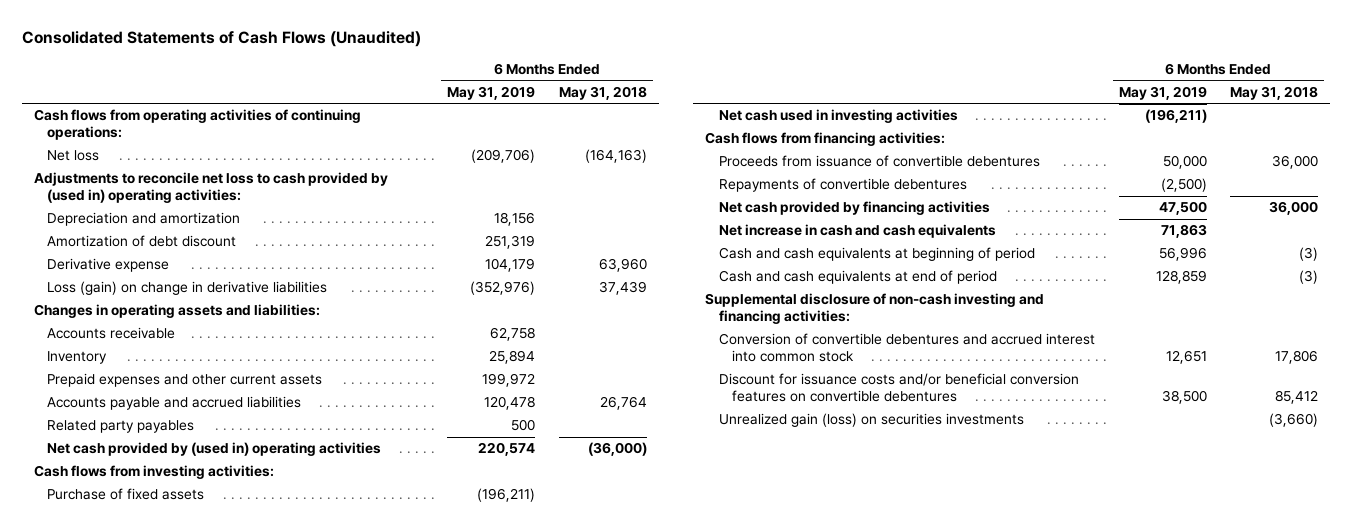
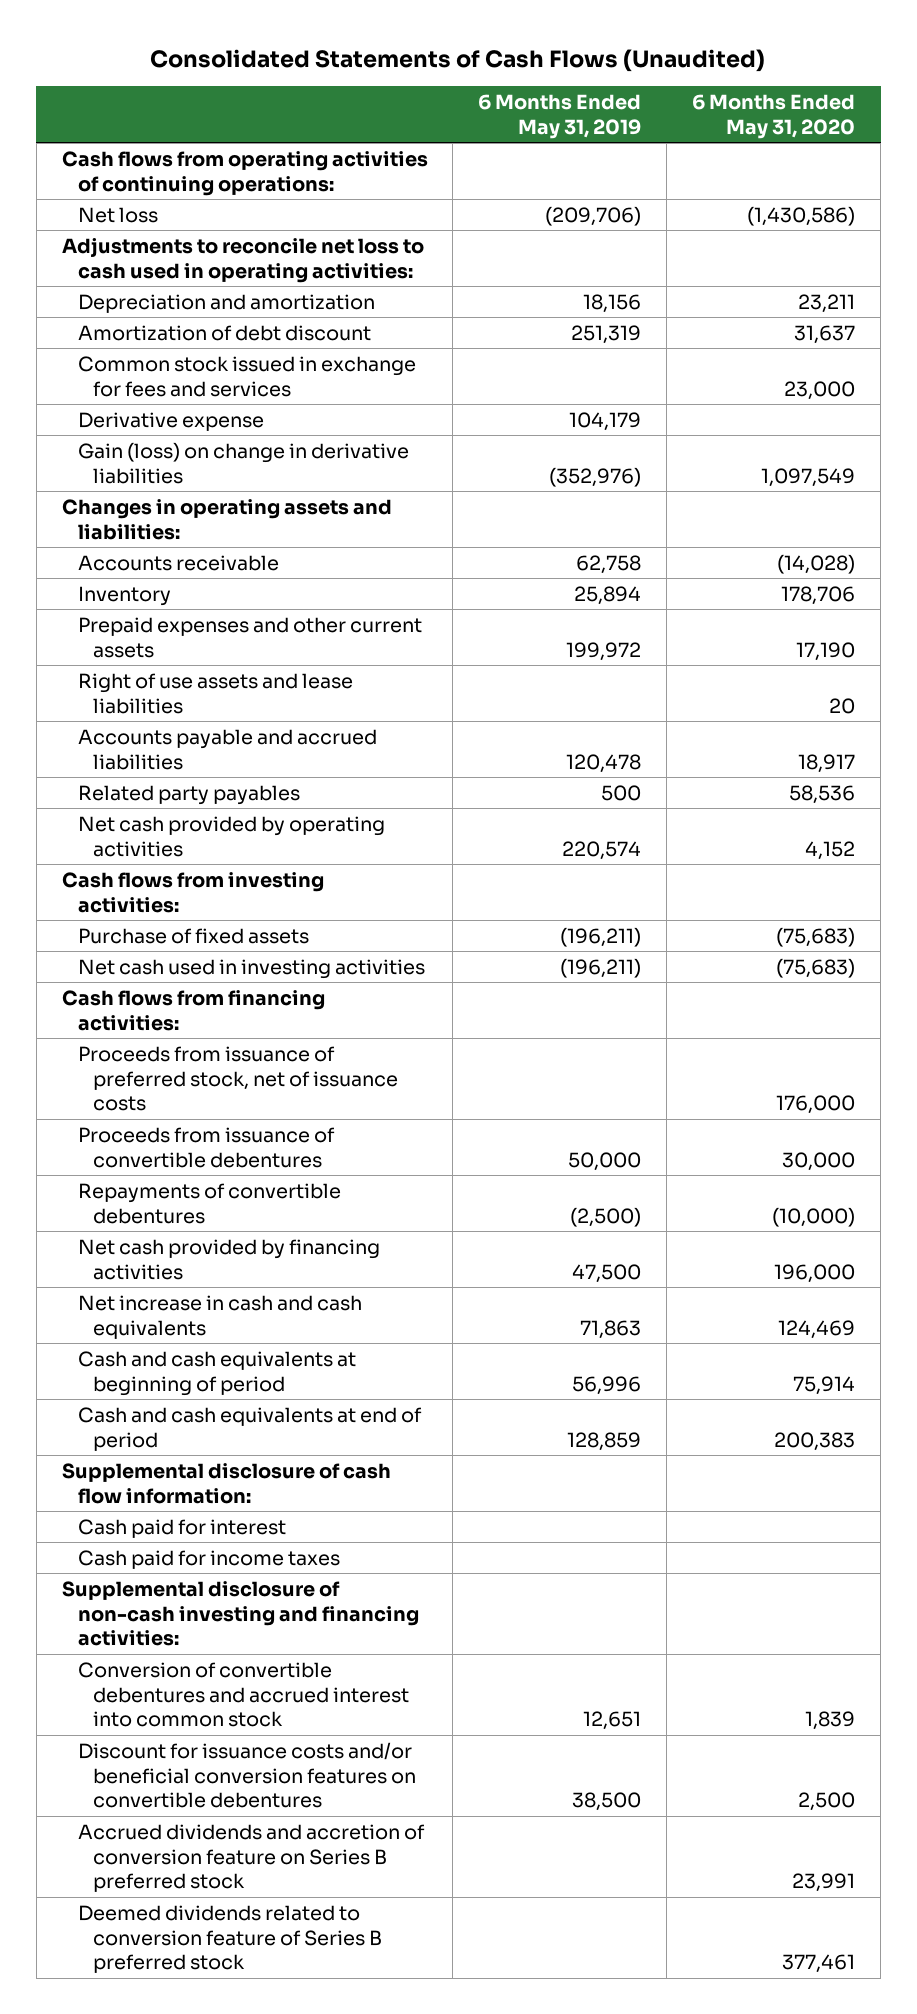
- | 6 Months Ended May 31, 2019 | 6 Months Ended May 31, 2018
+ | 6 Months Ended May 31, 2019 | 6 Months Ended May 31, 2020
- Adjustments to reconcile net loss to cash provided by (used in) operating activities:
+ Adjustments to reconcile net loss to cash used in operating activities:
+ Common stock issued in exchange for fees and services | | 23,000
- Loss (gain) on change in derivative liabilities | (352,976) | 37,439
+ Gain (loss) on change in derivative liabilities | (352,976) | 1,097,549
+ Right of use assets and lease liabilities | | 20
- Net cash provided by (used in) operating activities | 220,574 | (36,000)
+ Net cash provided by operating activities | 220,574 | 4,152
+ Proceeds from issuance of preferred stock, net of issuance costs | | 176,000
+ Supplemental disclosure of cash flow information:
+ Cash paid for interest
+ Cash paid for income taxes
- Unrealized gain (loss) on securities investments | | (3,660)
+ Accrued dividends and accretion of conversion feature on Series B preferred stock | | 23,991
+ Deemed dividends related to conversion feature of Series B preferred stock | | 377,461

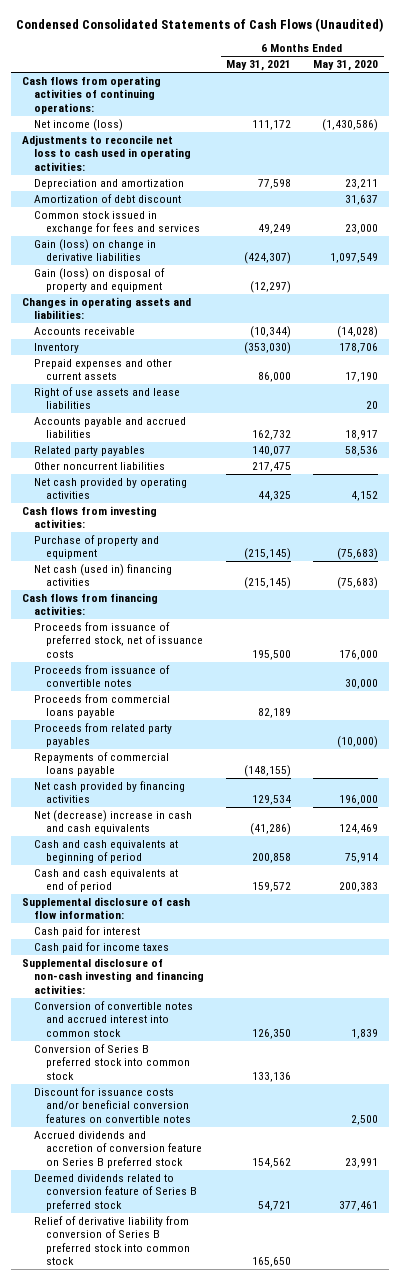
- Consolidated Statements of Cash Flows (Unaudited)
+ Condensed Consolidated Statements of Cash Flows (Unaudited)
- | 6 Months Ended May 31, 2019 | 6 Months Ended May 31, 2020
+ | 6 Months Ended May 31, 2021 | 6 Months Ended May 31, 2020
- Net loss | (209,706) | (1,430,586)
+ Net income (loss) | 111,172 | (1,430,586)
- Derivative expense | 104,179 |
+ Gain (loss) on disposal of property and equipment | (12,297) |
+ Other noncurrent liabilities | 217,475 |
- Purchase of fixed assets | (196,211) | (75,683)
- Net cash used in investing activities | (196,211) | (75,683)
+ Purchase of property and equipment | (215,145) | (75,683)
+ Net cash (used in) financing activities | (215,145) | (75,683)
- Proceeds from issuance of convertible debentures | 50,000 | 30,000
- Repayments of convertible debentures | (2,500) | (10,000)
+ Proceeds from issuance of convertible notes | | 30,000
+ Proceeds from commercial loans payable | 82,189 |
+ Proceeds from related party payables | | (10,000)
+ Repayments of commercial loans payable | (148,155) |
- Net increase in cash and cash equivalents | 71,863 | 124,469
+ Net (decrease) increase in cash and cash equivalents | (41,286) | 124,469
- Conversion of convertible debentures and accrued interest into common stock | 12,651 | 1,839
- Discount for issuance costs and/or beneficial conversion features on convertible debentures | 38,500 | 2,500
+ Conversion of convertible notes and accrued interest into common stock | 126,350 | 1,839
+ Conversion of Series B preferred stock into common stock | 133,136 |
+ Discount for issuance costs and/or beneficial conversion features on convertible notes | | 2,500
+ Relief of derivative liability from conversion of Series B preferred stock into common stock | 165,650 |

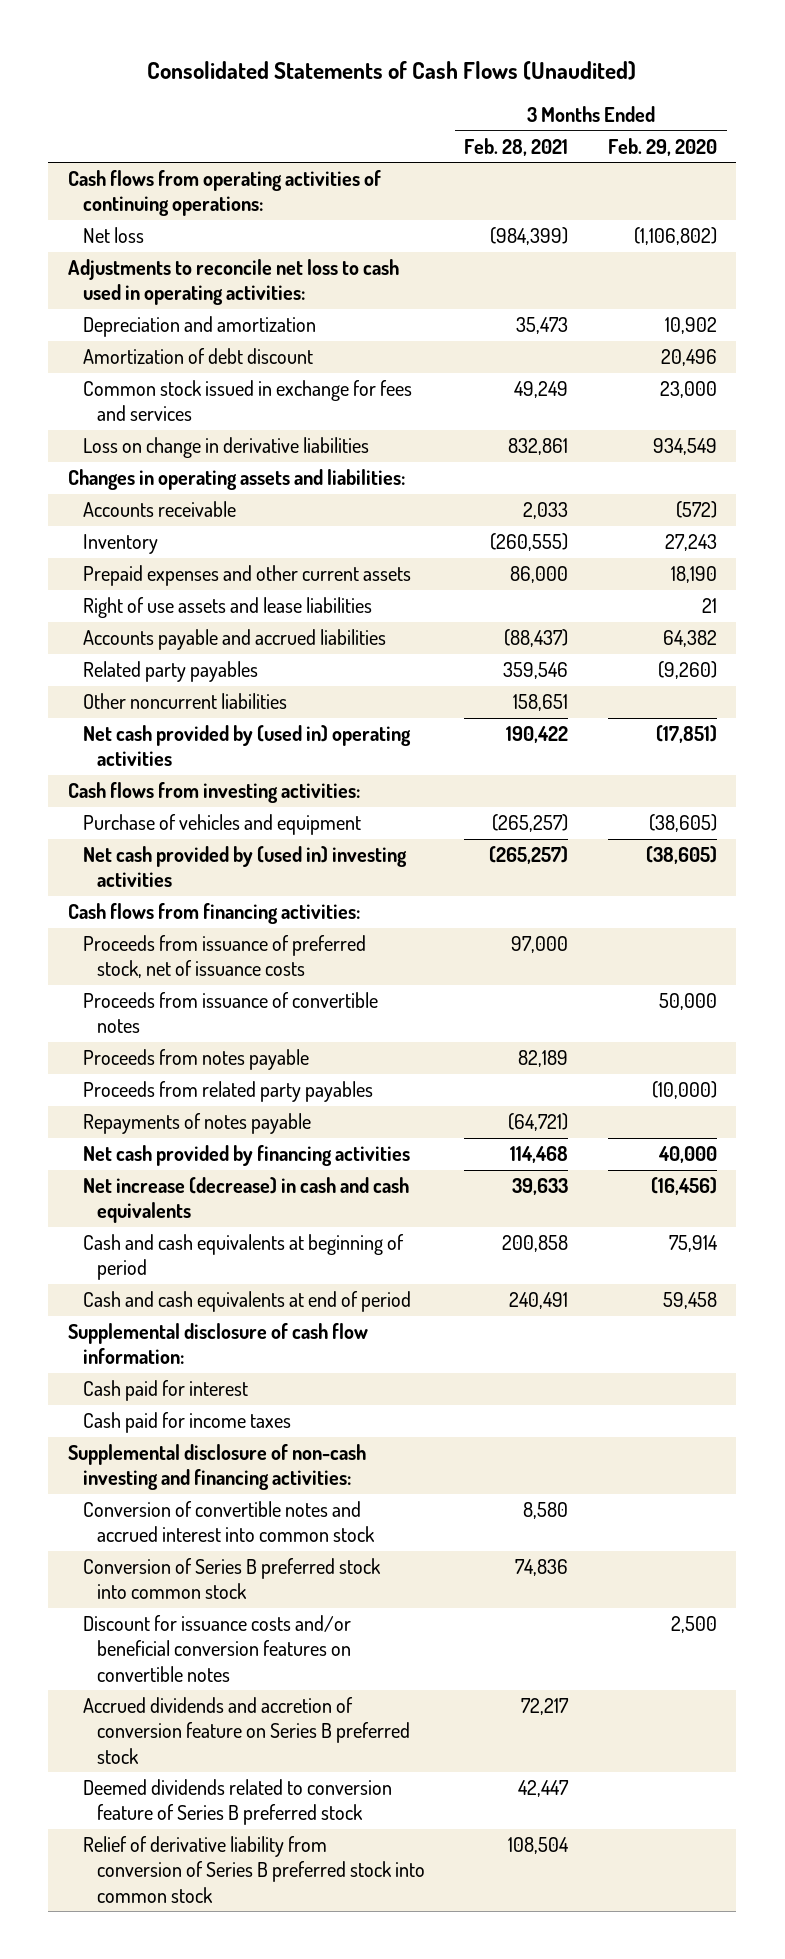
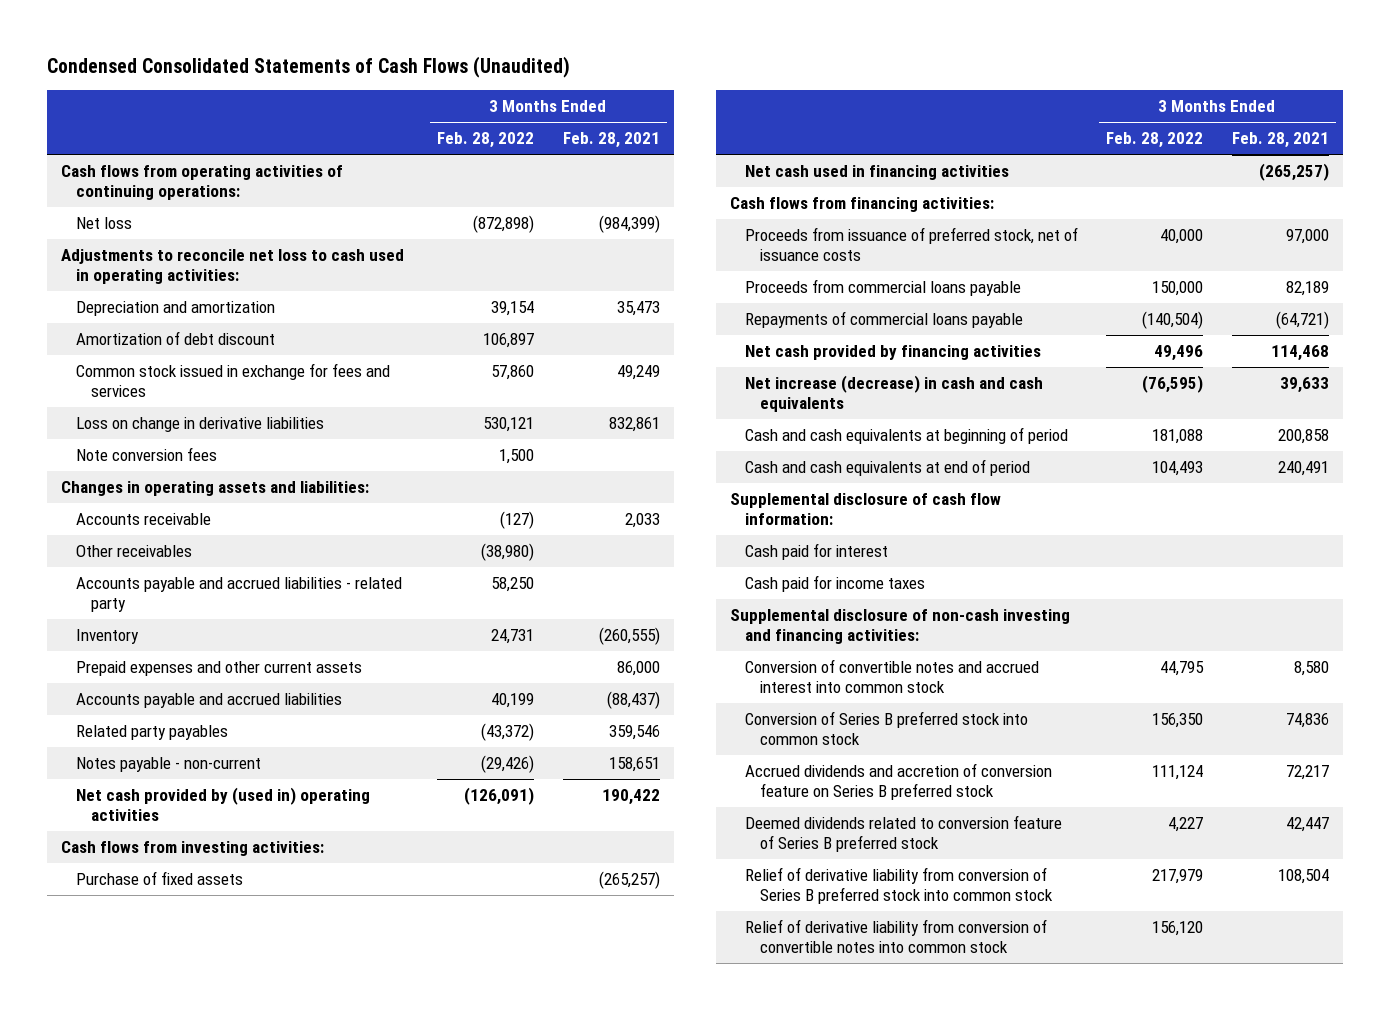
- Consolidated Statements of Cash Flows (Unaudited)
+ Condensed Consolidated Statements of Cash Flows (Unaudited)
- | 3 Months Ended Feb. 28, 2021 | 3 Months Ended Feb. 29, 2020
+ | 3 Months Ended Feb. 28, 2022 | 3 Months Ended Feb. 28, 2021
+ Note conversion fees | 1,500 |
+ Other receivables | (38,980) |
+ Accounts payable and accrued liabilities - related party | 58,250 |
- Right of use assets and lease liabilities | | 21
- Other noncurrent liabilities | 158,651 |
+ Notes payable - non-current | (29,426) | 158,651
- Purchase of vehicles and equipment | (265,257) | (38,605)
- Net cash provided by (used in) investing activities | (265,257) | (38,605)
+ Purchase of fixed assets | | (265,257)
+ Net cash used in financing activities | | (265,257)
- Proceeds from issuance of convertible notes | | 50,000
- Proceeds from notes payable | 82,189 |
- Proceeds from related party payables | | (10,000)
- Repayments of notes payable | (64,721) |
+ Proceeds from commercial loans payable | 150,000 | 82,189
+ Repayments of commercial loans payable | (140,504) | (64,721)
- Discount for issuance costs and/or beneficial conversion features on convertible notes | | 2,500
+ Relief of derivative liability from conversion of convertible notes into common stock | 156,120 |

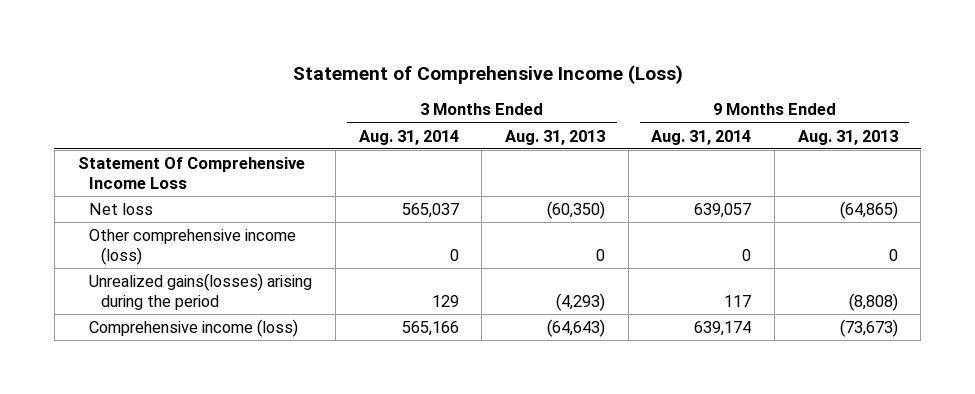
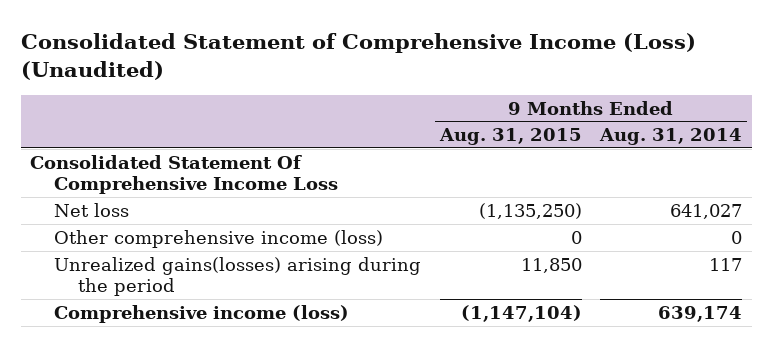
- Statement of Comprehensive Income (Loss)
+ Consolidated Statement of Comprehensive Income (Loss) (Unaudited)
- | 3 Months Ended Aug. 31, 2014 | 3 Months Ended Aug. 31, 2013 | 9 Months Ended Aug. 31, 2014 | 9 Months Ended Aug. 31, 2013
+ | 9 Months Ended Aug. 31, 2015 | 9 Months Ended Aug. 31, 2014
- Statement Of Comprehensive Income Loss
- Net loss | 565,037 | (60,350) | 639,057 | (64,865)
+ Consolidated Statement Of Comprehensive Income Loss
+ Net loss | (1,135,250) | 641,027

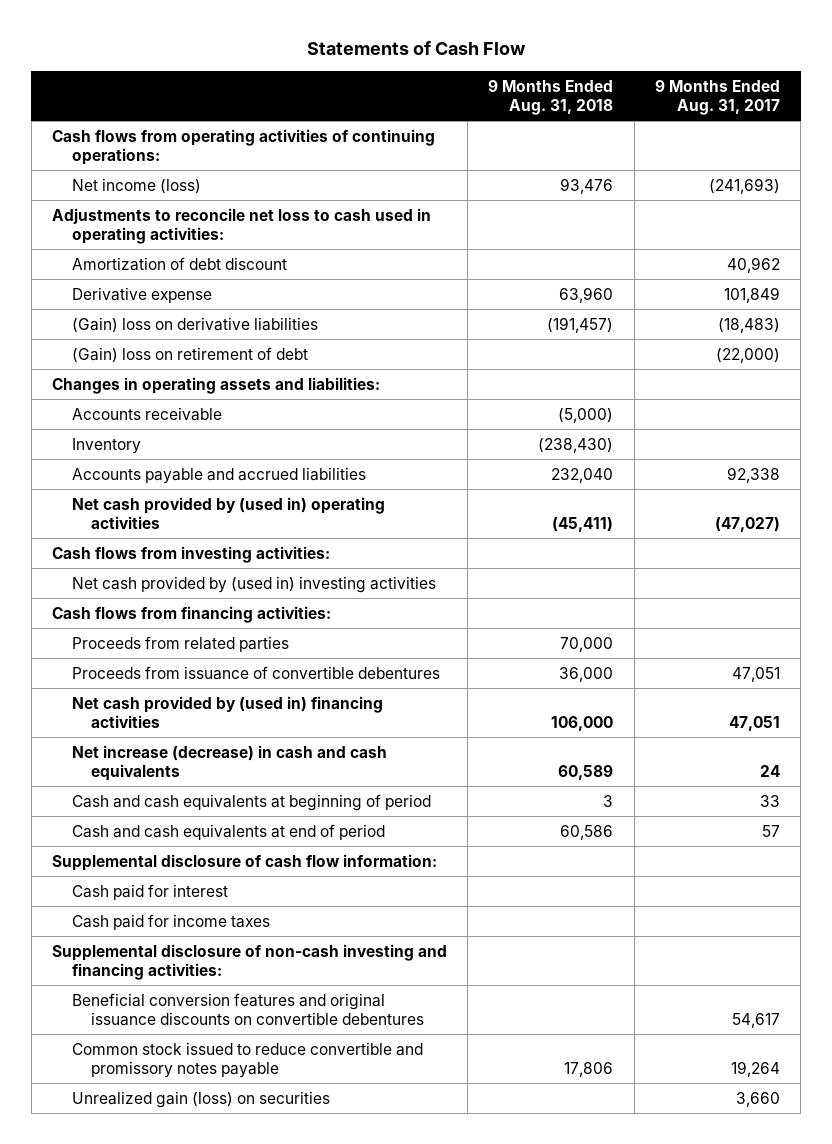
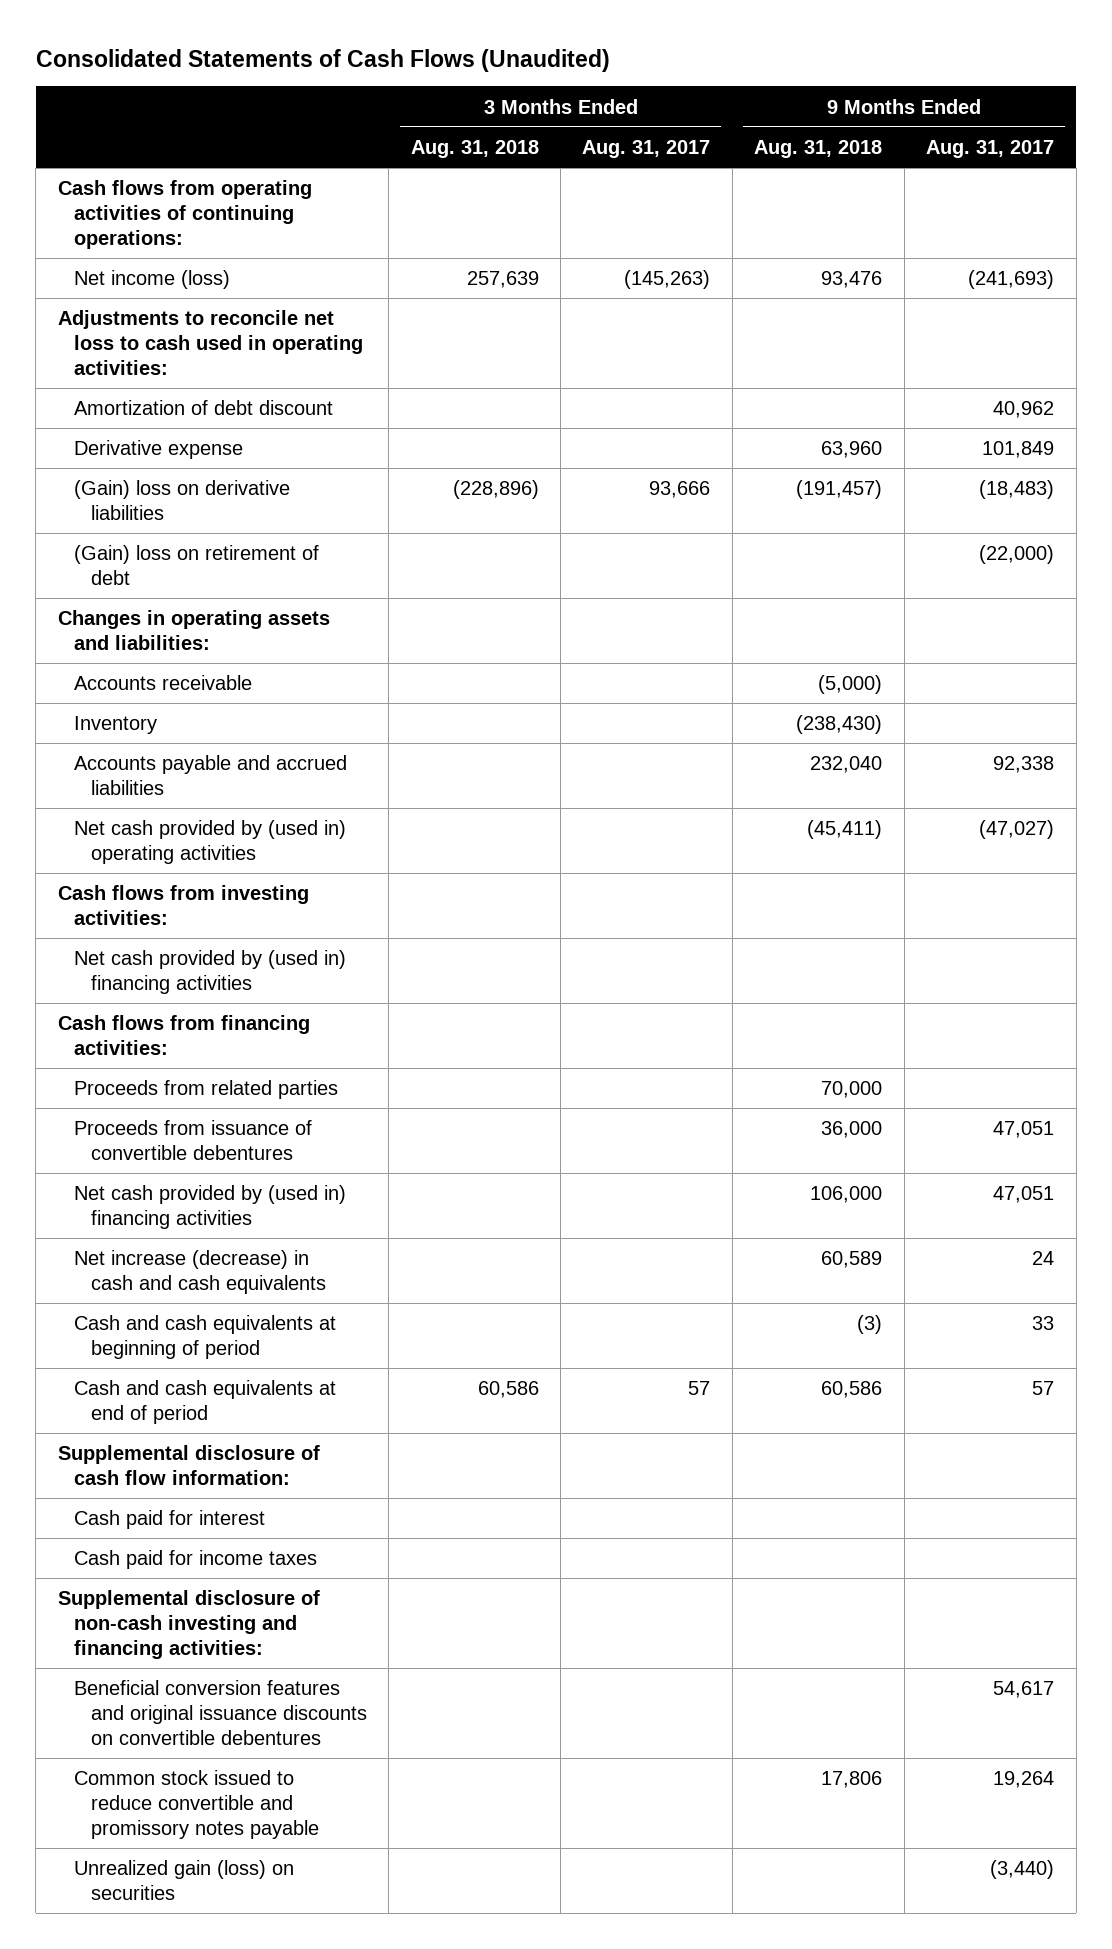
- Statements of Cash Flow
+ Consolidated Statements of Cash Flows (Unaudited)
- | 9 Months Ended Aug. 31, 2018 | 9 Months Ended Aug. 31, 2017
+ | 3 Months Ended Aug. 31, 2018 | 3 Months Ended Aug. 31, 2017 | 9 Months Ended Aug. 31, 2018 | 9 Months Ended Aug. 31, 2017
- Net cash provided by (used in) investing activities
+ Net cash provided by (used in) financing activities
- Cash and cash equivalents at beginning of period | 3 | 33
+ Cash and cash equivalents at beginning of period | | | (3) | 33
- Unrealized gain (loss) on securities | | 3,660
+ Unrealized gain (loss) on securities | | | | (3,440)

